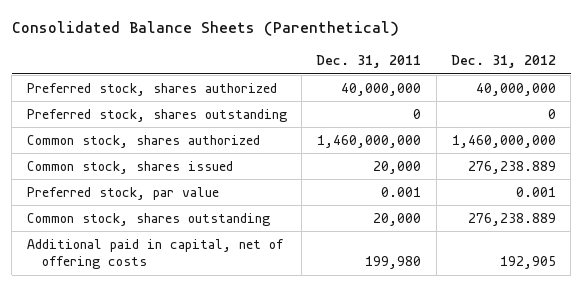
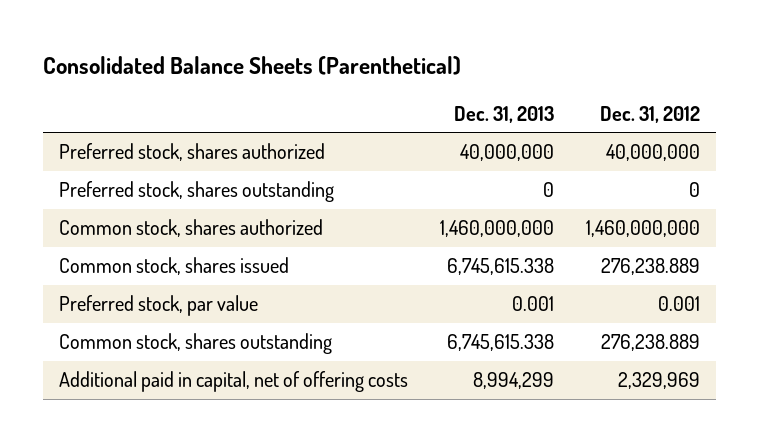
- | Dec. 31, 2011 | Dec. 31, 2012
+ | Dec. 31, 2013 | Dec. 31, 2012
- Additional paid in capital, net of offering costs | 199,980 | 192,905
+ Additional paid in capital, net of offering costs | 8,994,299 | 2,329,969

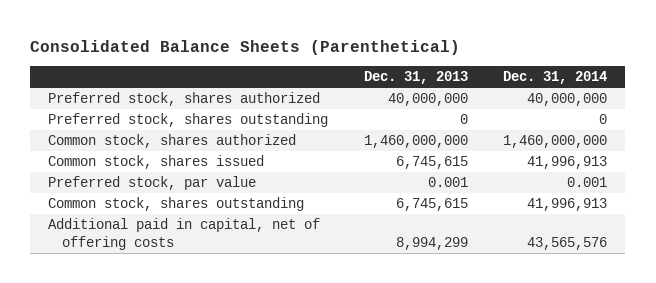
- | Dec. 31, 2013 | Dec. 31, 2012
+ | Dec. 31, 2013 | Dec. 31, 2014
- Common stock, shares issued | 6,745,615.338 | 276,238.889
+ Common stock, shares issued | 6,745,615 | 41,996,913
- Common stock, shares outstanding | 6,745,615.338 | 276,238.889
+ Common stock, shares outstanding | 6,745,615 | 41,996,913

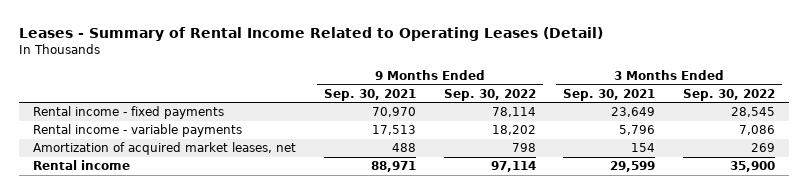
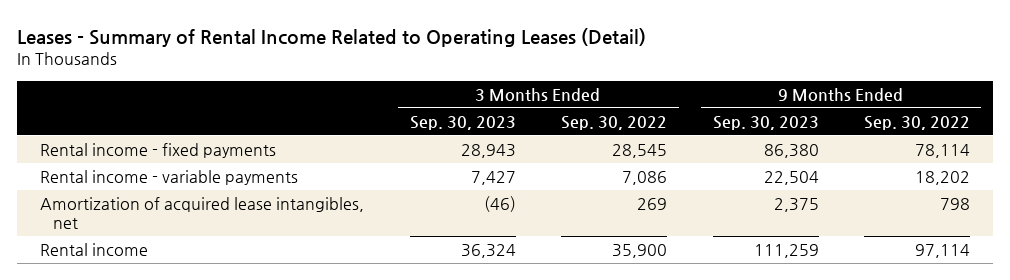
- | 9 Months Ended Sep. 30, 2021 | 9 Months Ended Sep. 30, 2022 | 3 Months Ended Sep. 30, 2021 | 3 Months Ended Sep. 30, 2022
+ | 3 Months Ended Sep. 30, 2023 | 3 Months Ended Sep. 30, 2022 | 9 Months Ended Sep. 30, 2023 | 9 Months Ended Sep. 30, 2022
- Amortization of acquired market leases, net | 488 | 798 | 154 | 269
+ Amortization of acquired lease intangibles, net | (46) | 269 | 2,375 | 798

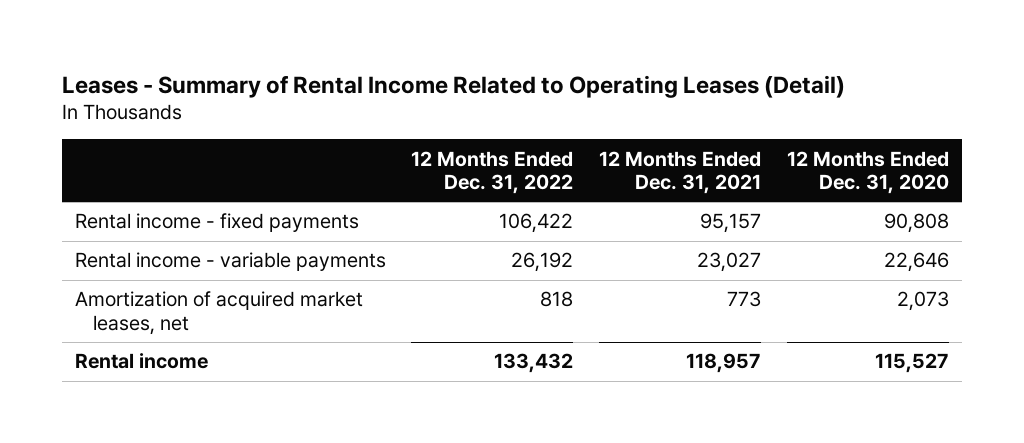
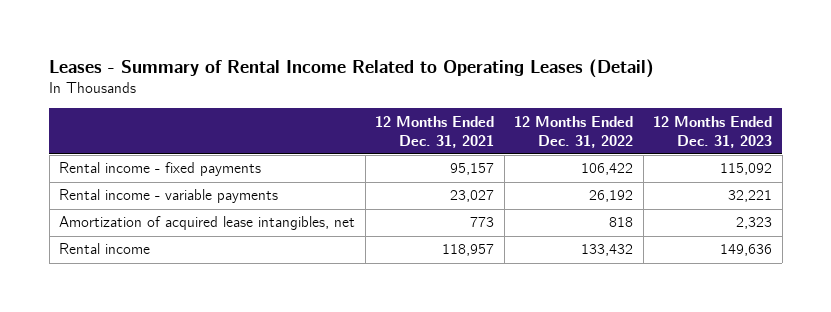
- | 12 Months Ended Dec. 31, 2022 | 12 Months Ended Dec. 31, 2021 | 12 Months Ended Dec. 31, 2020
+ | 12 Months Ended Dec. 31, 2021 | 12 Months Ended Dec. 31, 2022 | 12 Months Ended Dec. 31, 2023
- Amortization of acquired market leases, net | 818 | 773 | 2,073
+ Amortization of acquired lease intangibles, net | 773 | 818 | 2,323

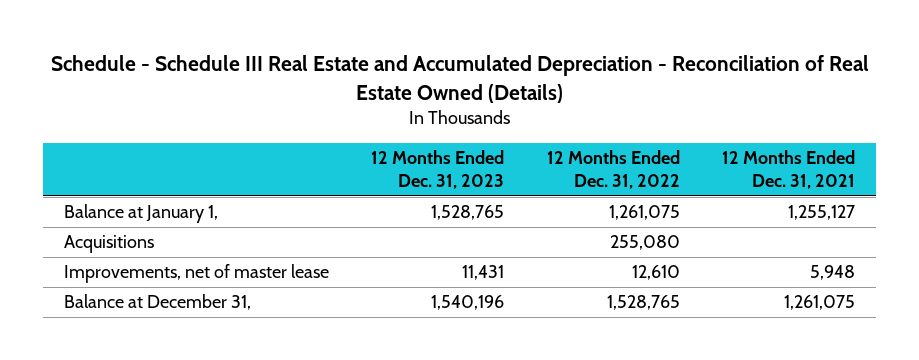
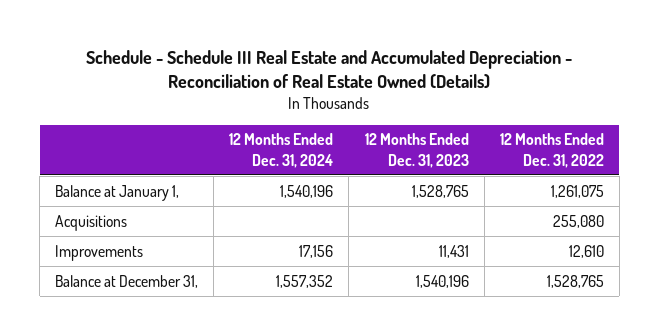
- | 12 Months Ended Dec. 31, 2023 | 12 Months Ended Dec. 31, 2022 | 12 Months Ended Dec. 31, 2021
+ | 12 Months Ended Dec. 31, 2024 | 12 Months Ended Dec. 31, 2023 | 12 Months Ended Dec. 31, 2022
- Improvements, net of master lease | 11,431 | 12,610 | 5,948
+ Improvements | 17,156 | 11,431 | 12,610

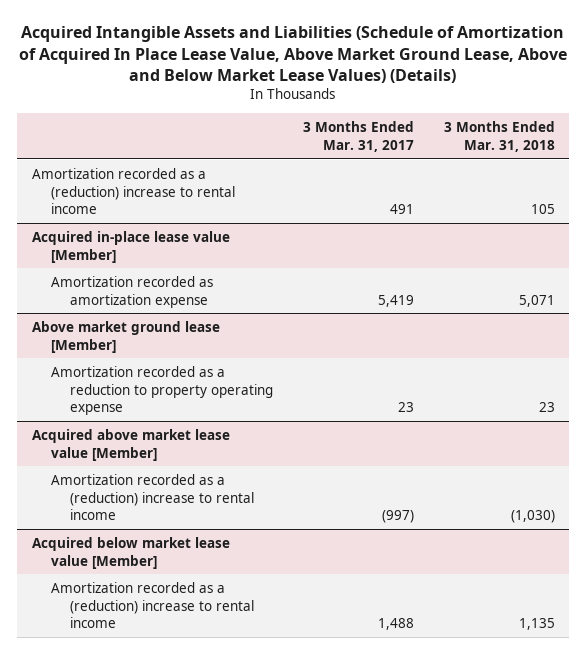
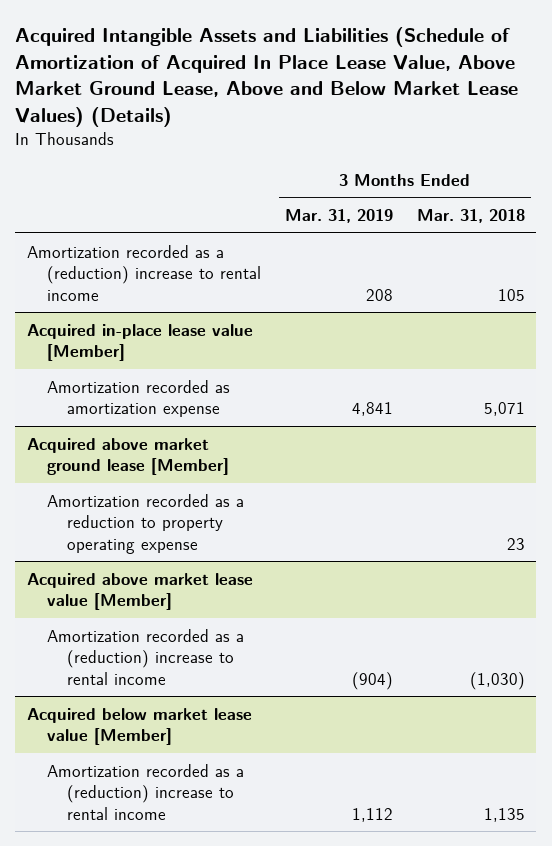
- | 3 Months Ended Mar. 31, 2017 | 3 Months Ended Mar. 31, 2018
+ | 3 Months Ended Mar. 31, 2019 | 3 Months Ended Mar. 31, 2018
- Above market ground lease [Member]
+ Acquired above market ground lease [Member]

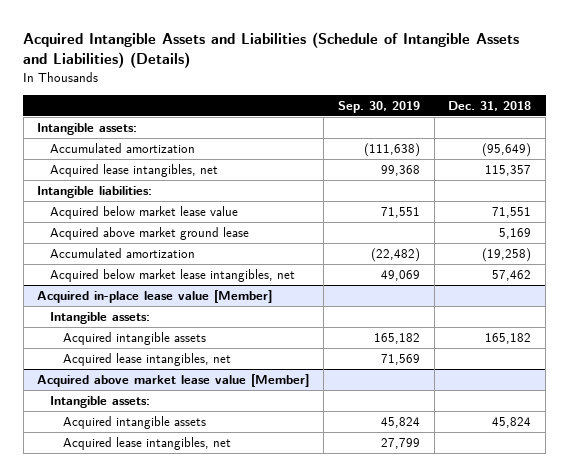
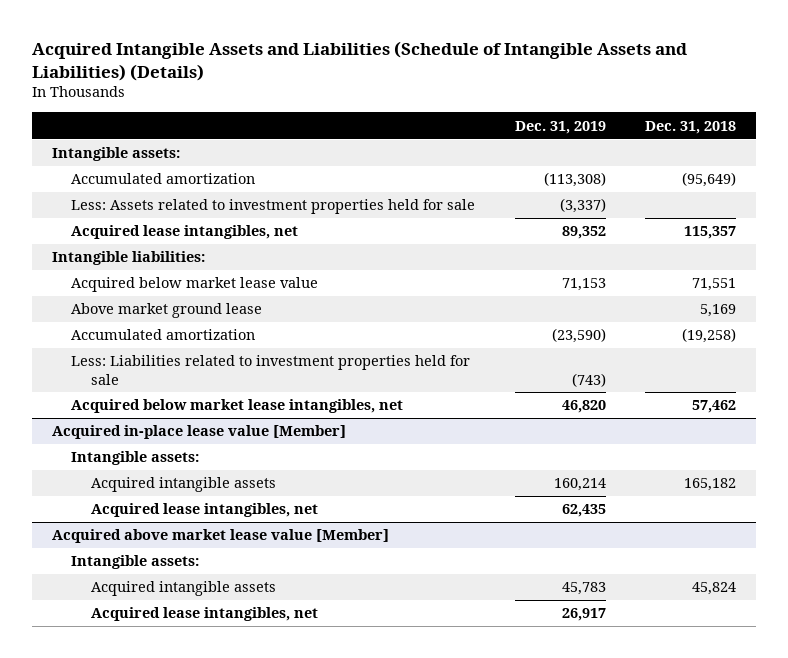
- | Sep. 30, 2019 | Dec. 31, 2018
+ | Dec. 31, 2019 | Dec. 31, 2018
+ Less: Assets related to investment properties held for sale | (3,337) |
- Acquired above market ground lease | | 5,169
+ Above market ground lease | | 5,169
+ Less: Liabilities related to investment properties held for sale | (743) |

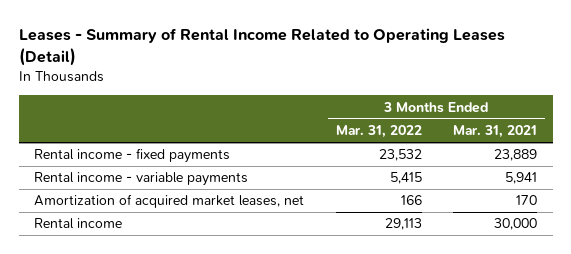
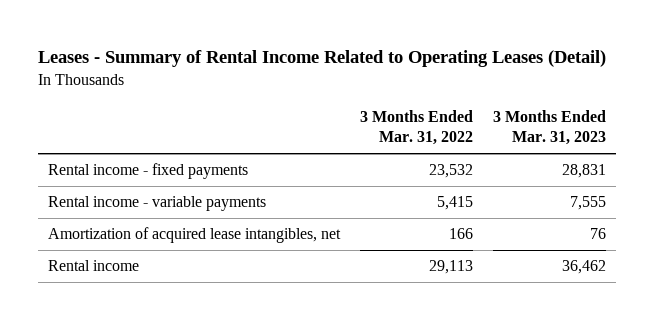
- | 3 Months Ended Mar. 31, 2022 | 3 Months Ended Mar. 31, 2021
+ | 3 Months Ended Mar. 31, 2022 | 3 Months Ended Mar. 31, 2023
- Amortization of acquired market leases, net | 166 | 170
+ Amortization of acquired lease intangibles, net | 166 | 76

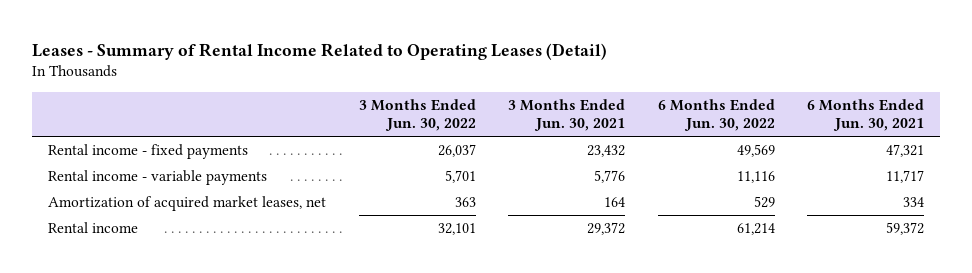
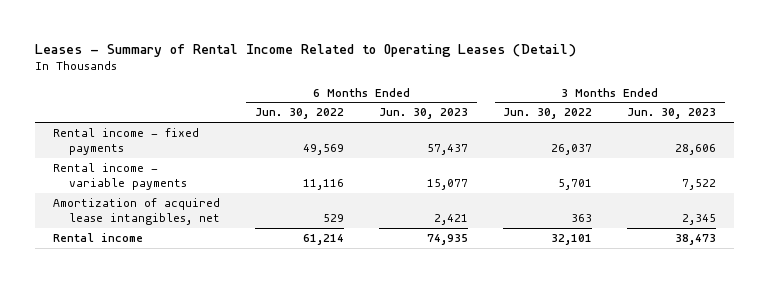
- | 3 Months Ended Jun. 30, 2022 | 3 Months Ended Jun. 30, 2021 | 6 Months Ended Jun. 30, 2022 | 6 Months Ended Jun. 30, 2021
+ | 6 Months Ended Jun. 30, 2022 | 6 Months Ended Jun. 30, 2023 | 3 Months Ended Jun. 30, 2022 | 3 Months Ended Jun. 30, 2023
- Amortization of acquired market leases, net | 363 | 164 | 529 | 334
+ Amortization of acquired lease intangibles, net | 529 | 2,421 | 363 | 2,345

